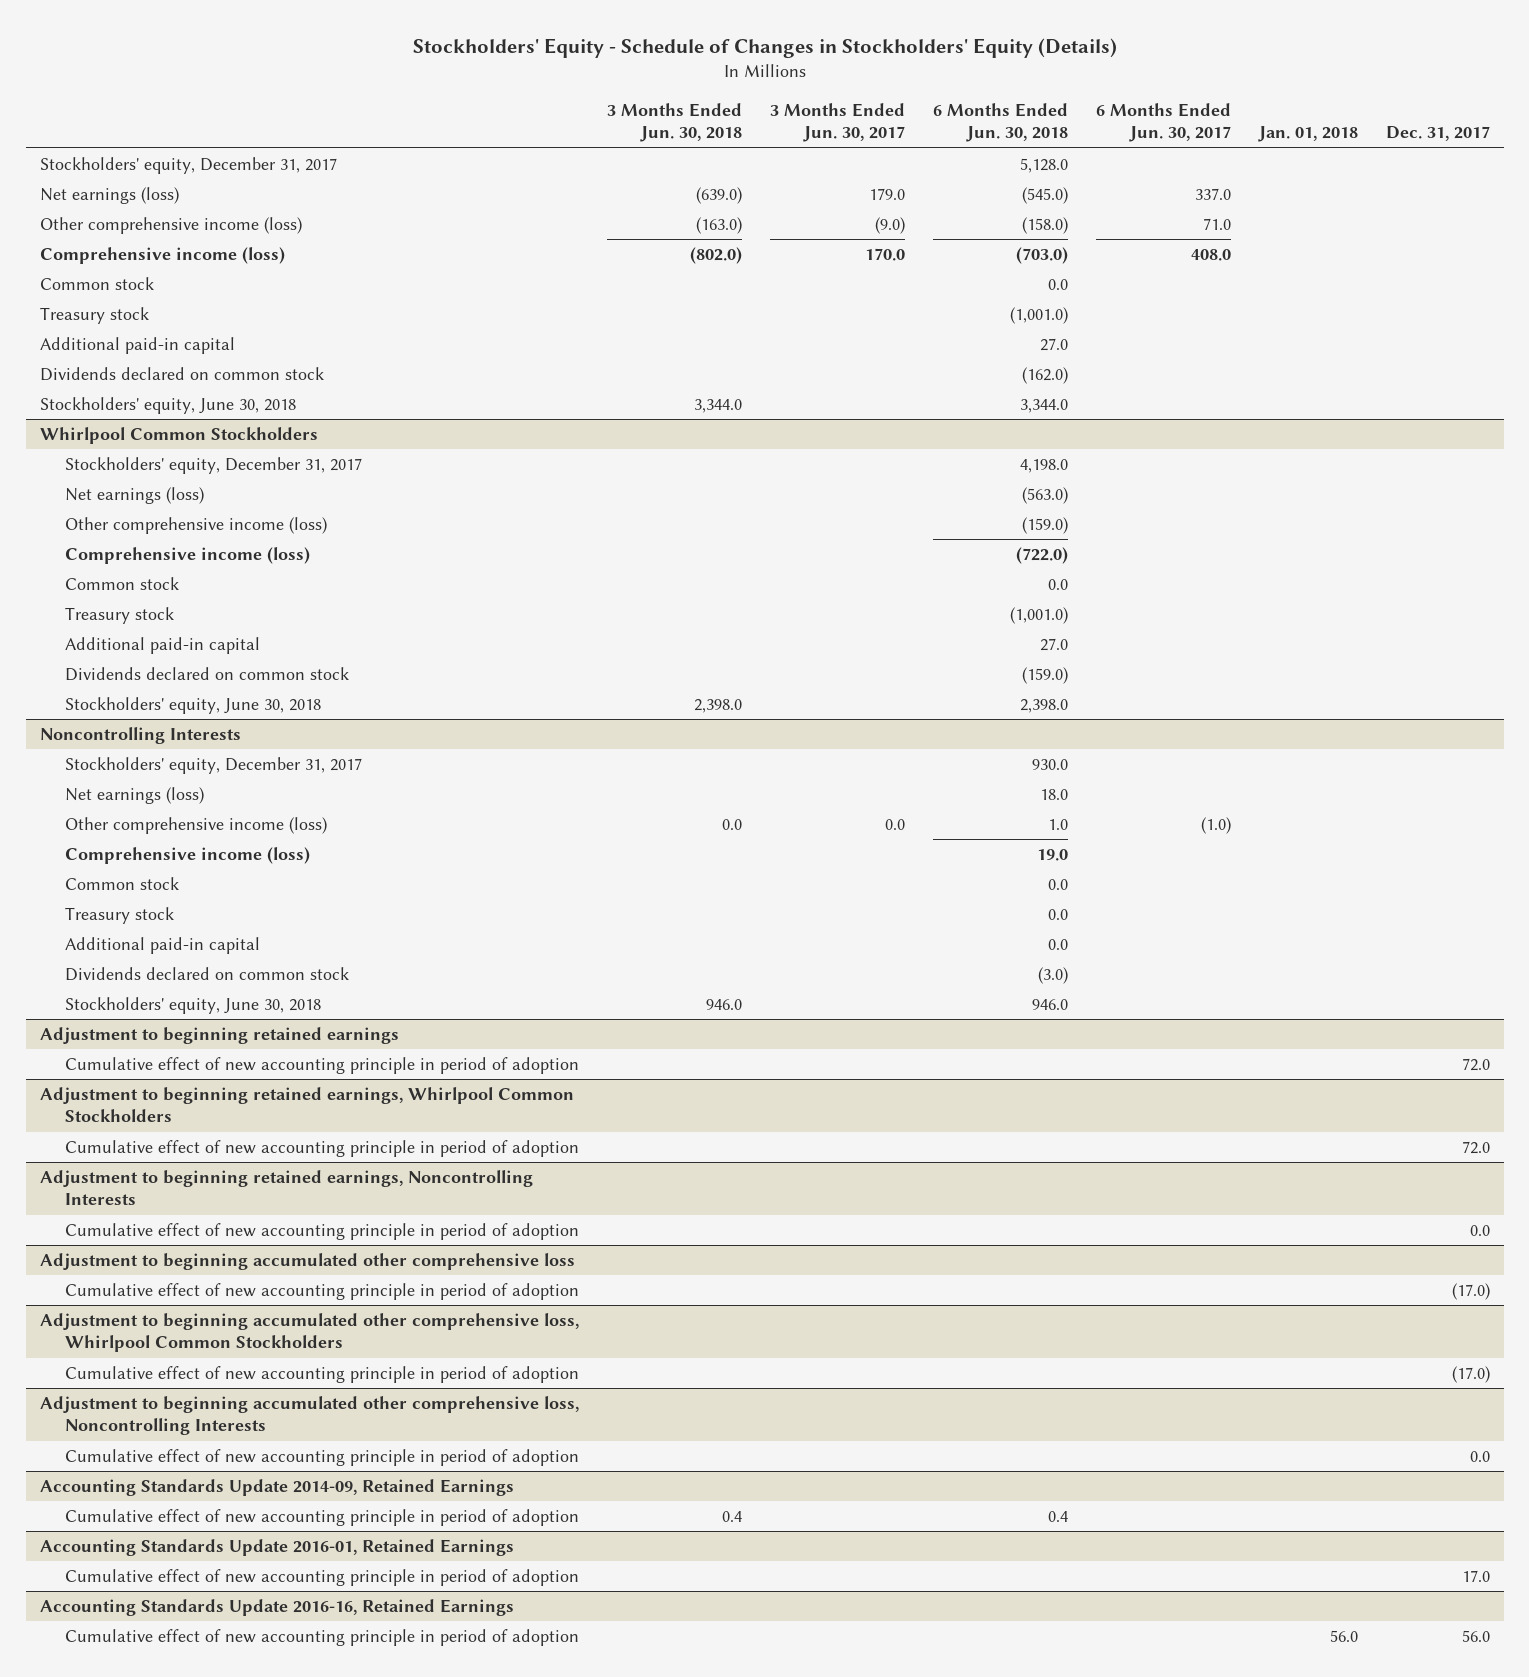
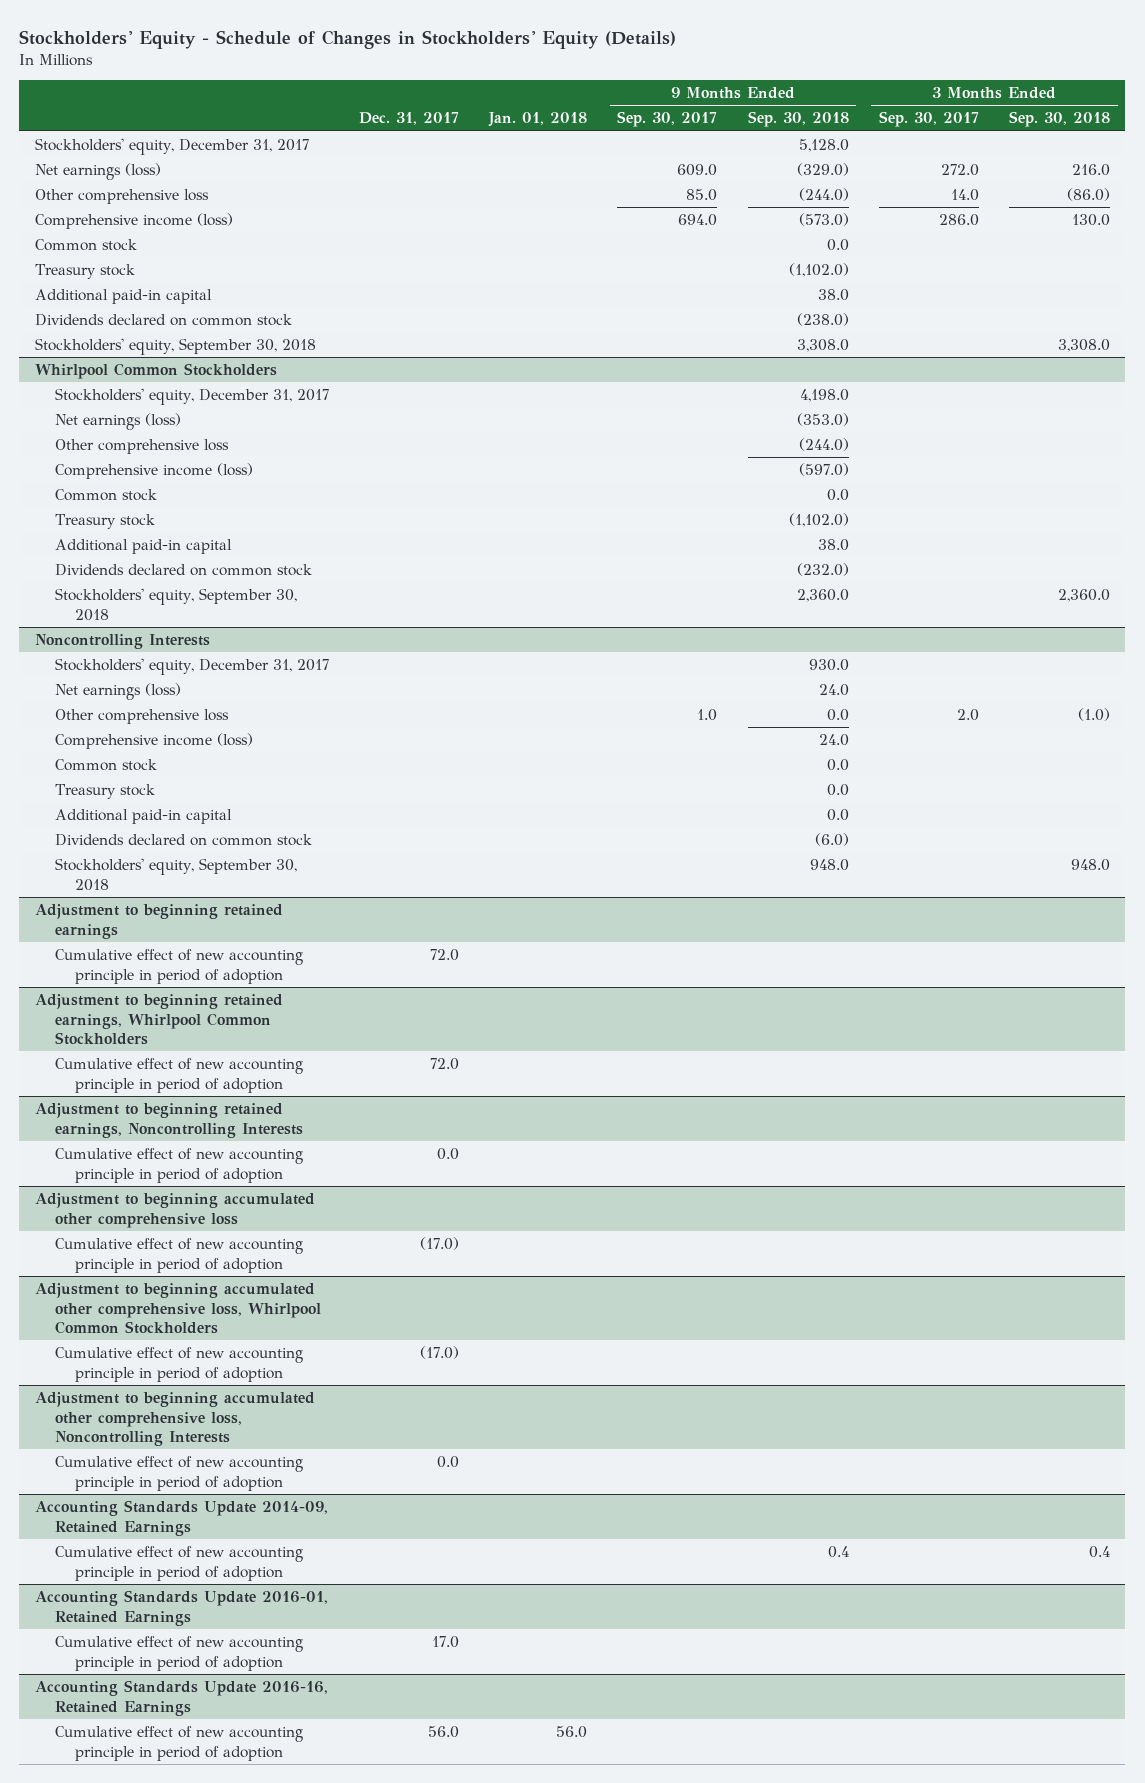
- | 3 Months Ended Jun. 30, 2018 | 3 Months Ended Jun. 30, 2017 | 6 Months Ended Jun. 30, 2018 | 6 Months Ended Jun. 30, 2017 | Jan. 01, 2018 | Dec. 31, 2017
+ | Dec. 31, 2017 | Jan. 01, 2018 | 9 Months Ended Sep. 30, 2017 | 9 Months Ended Sep. 30, 2018 | 3 Months Ended Sep. 30, 2017 | 3 Months Ended Sep. 30, 2018
- Other comprehensive income (loss) | (163.0) | (9.0) | (158.0) | 71.0 | |
+ Other comprehensive loss | | | 85.0 | (244.0) | 14.0 | (86.0)
- Stockholders' equity, June 30, 2018 | 3,344.0 | | 3,344.0 | | |
+ Stockholders' equity, September 30, 2018 | | | | 3,308.0 | | 3,308.0
@ Whirlpool Common Stockholders
- Other comprehensive income (loss) | | | (159.0) | | |
+ Other comprehensive loss | | | | (244.0) | |
- Stockholders' equity, June 30, 2018 | 2,398.0 | | 2,398.0 | | |
+ Stockholders' equity, September 30, 2018 | | | | 2,360.0 | | 2,360.0
@ Noncontrolling Interests
- Other comprehensive income (loss) | 0.0 | 0.0 | 1.0 | (1.0) | |
+ Other comprehensive loss | | | 1.0 | 0.0 | 2.0 | (1.0)
- Stockholders' equity, June 30, 2018 | 946.0 | | 946.0 | | |
+ Stockholders' equity, September 30, 2018 | | | | 948.0 | | 948.0

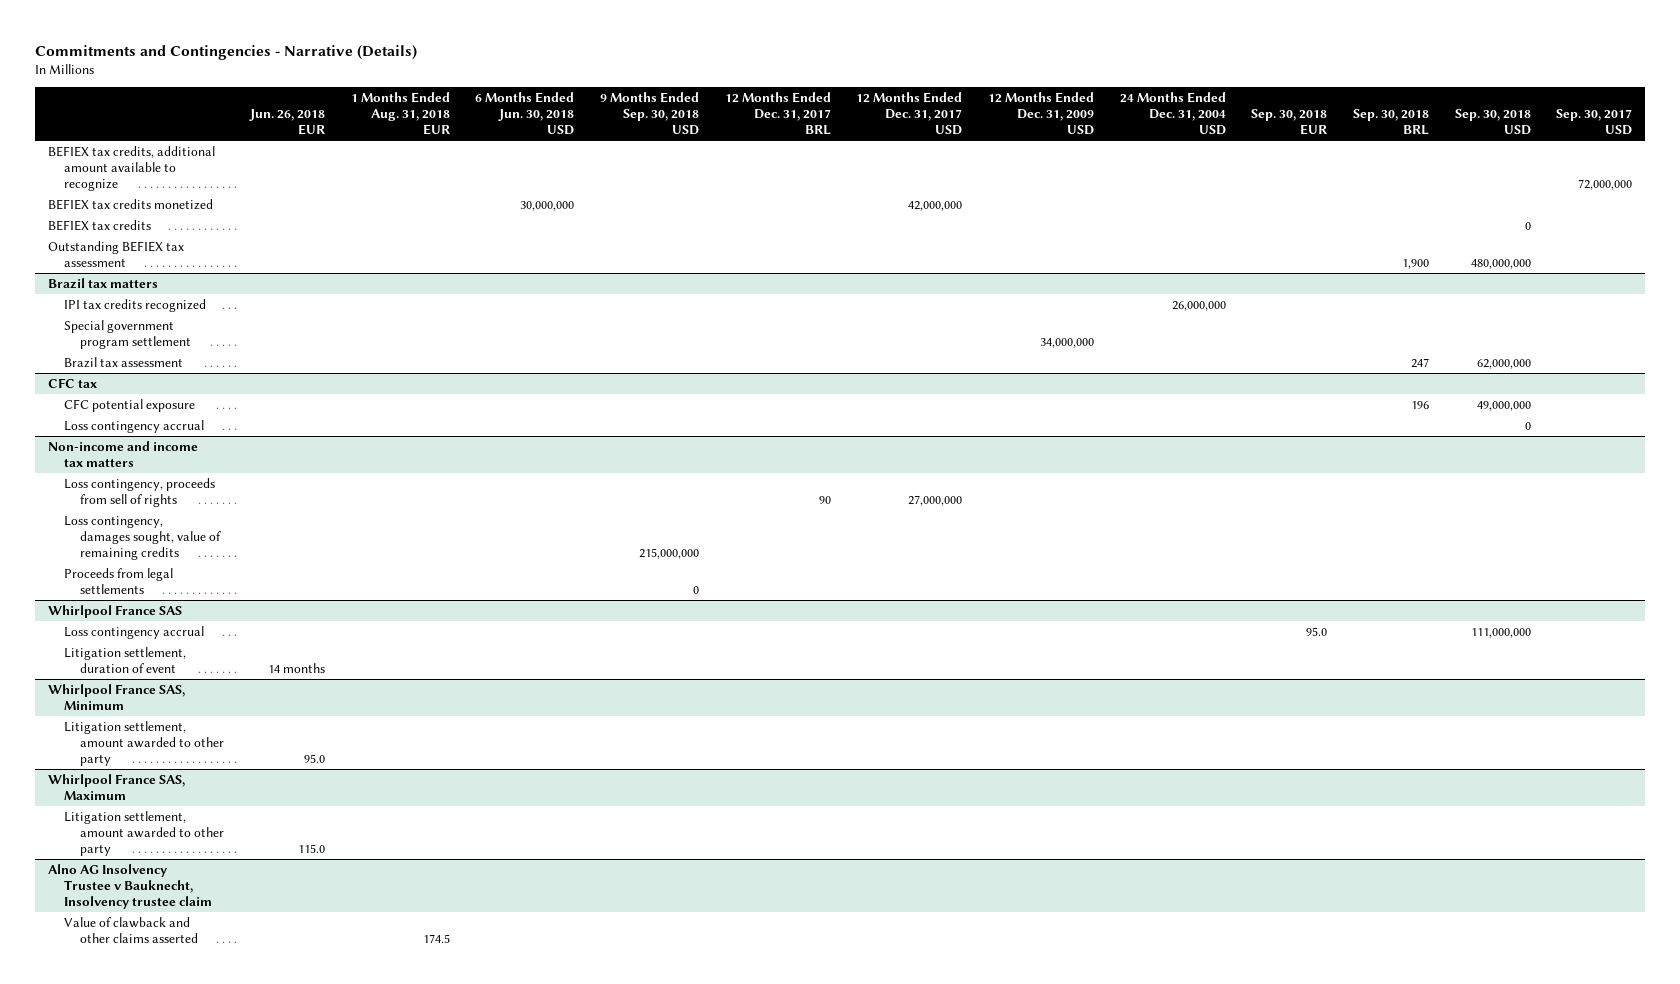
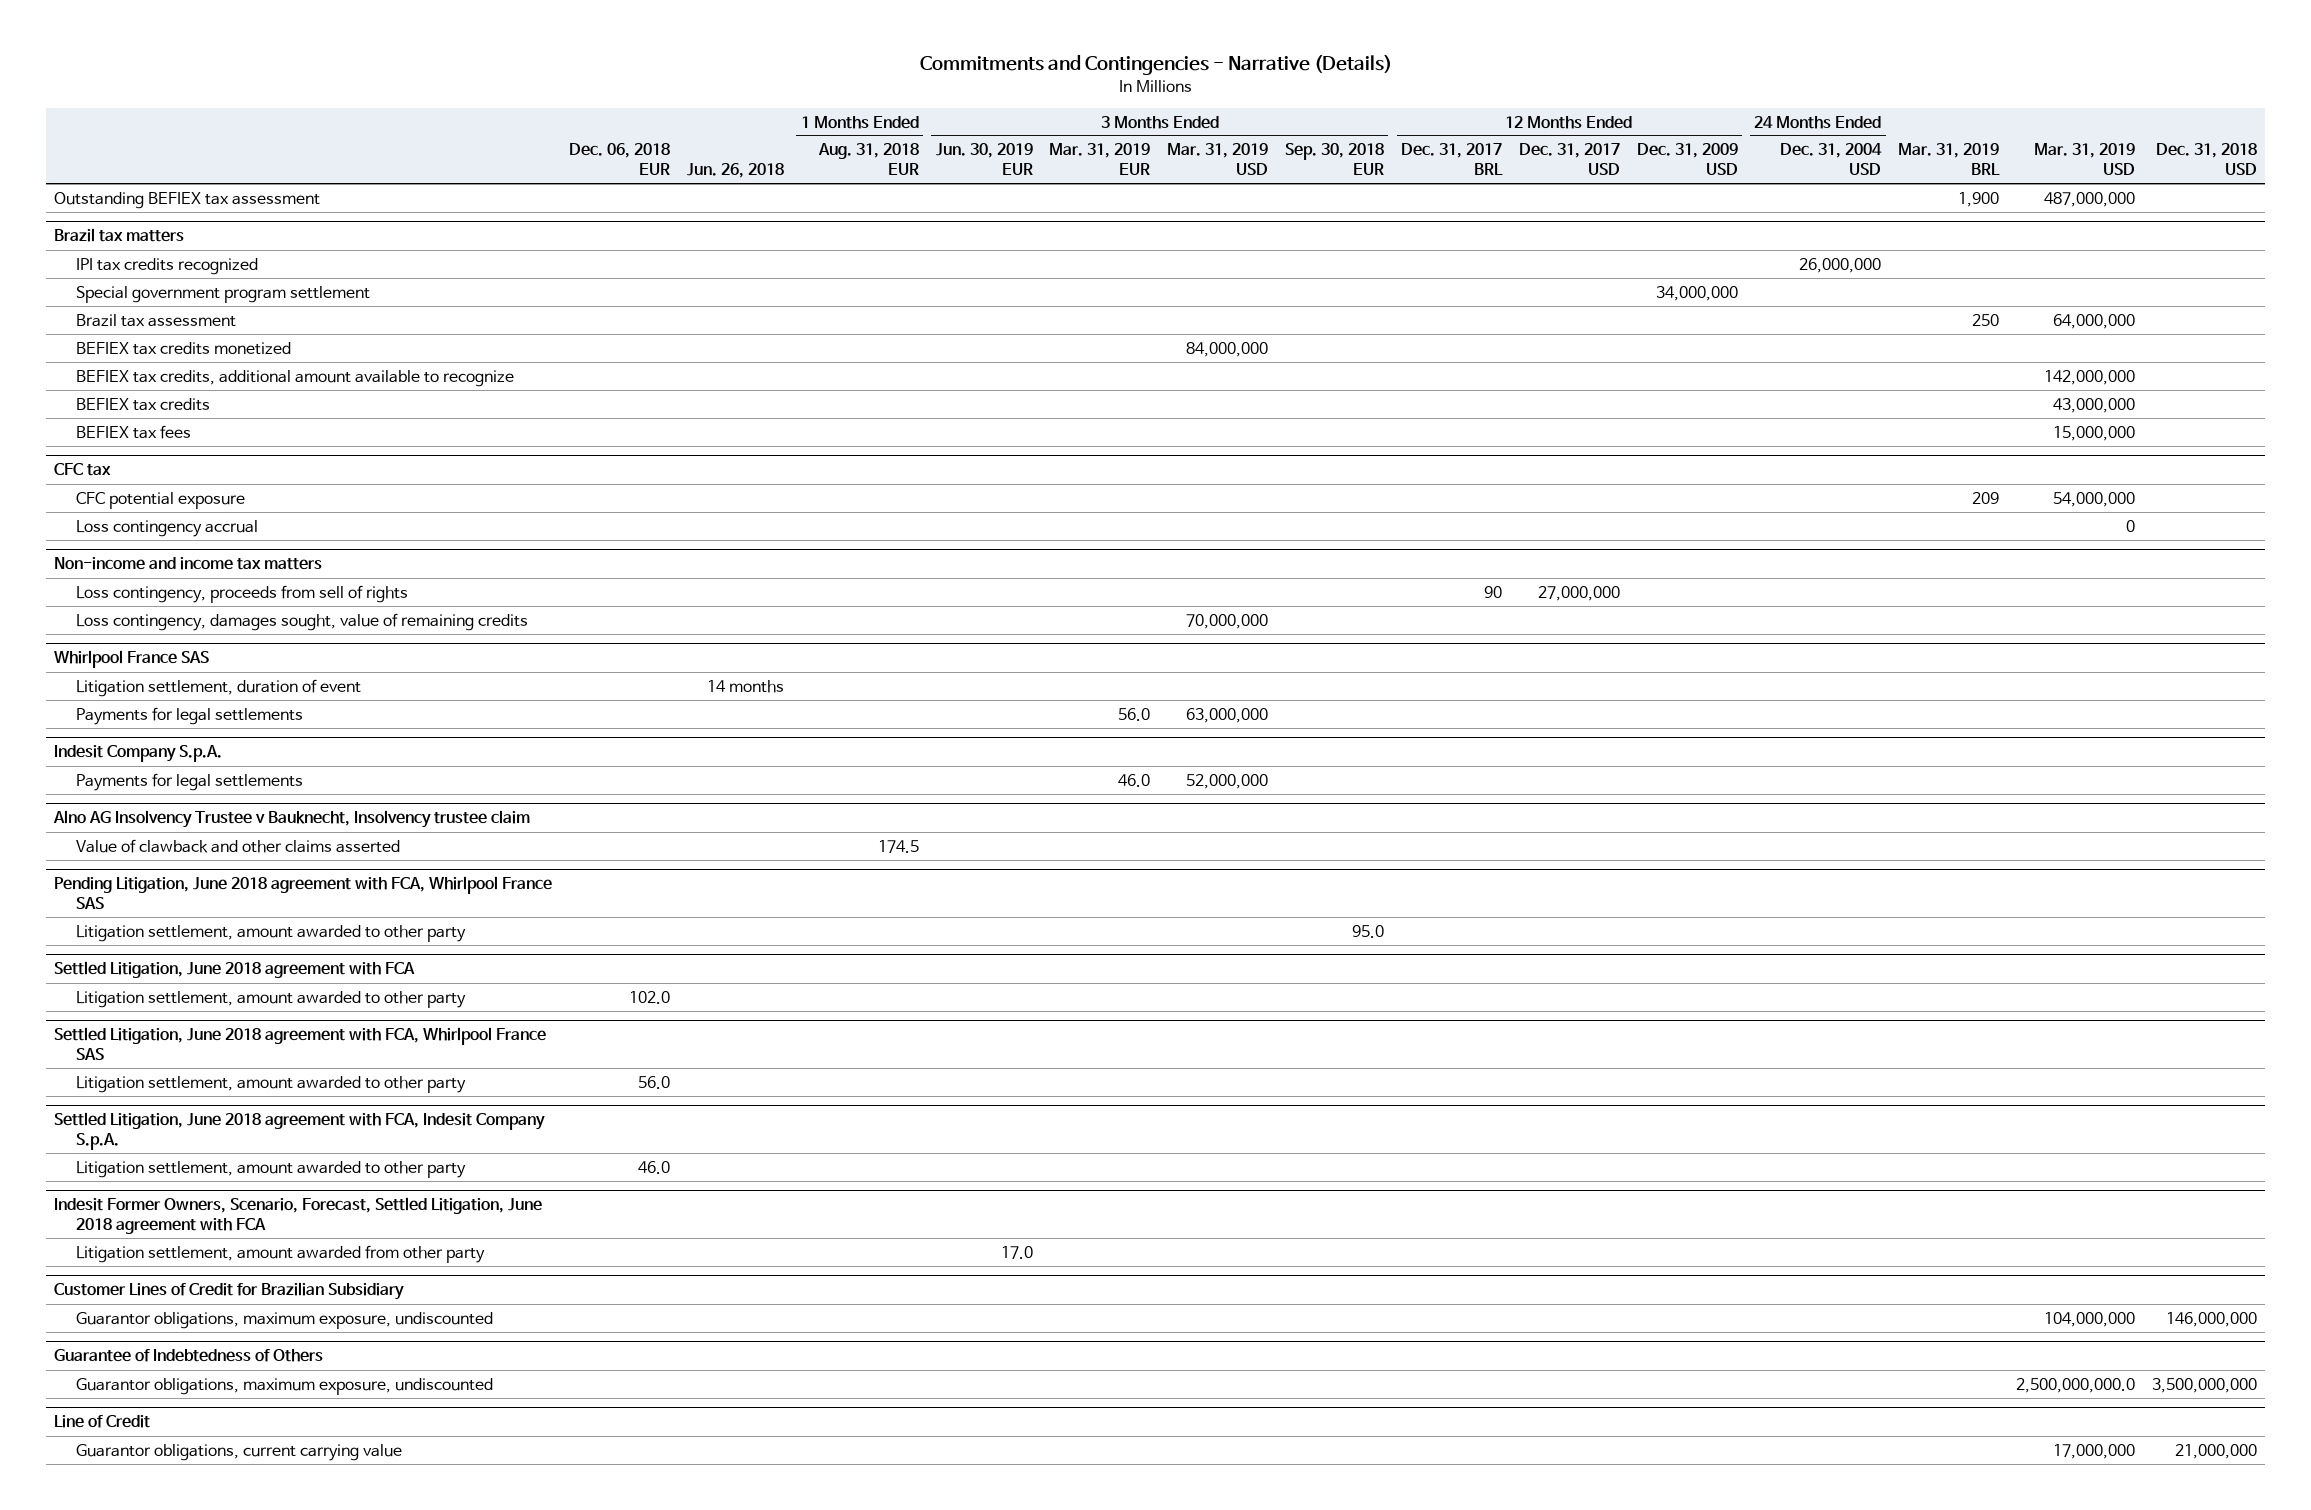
- | Jun. 26, 2018 EUR | 1 Months Ended Aug. 31, 2018 EUR | 6 Months Ended Jun. 30, 2018 USD | 9 Months Ended Sep. 30, 2018 USD | 12 Months Ended Dec. 31, 2017 BRL | 12 Months Ended Dec. 31, 2017 USD | 12 Months Ended Dec. 31, 2009 USD | 24 Months Ended Dec. 31, 2004 USD | Sep. 30, 2018 EUR | Sep. 30, 2018 BRL | Sep. 30, 2018 USD | Sep. 30, 2017 USD
+ | Dec. 06, 2018 EUR | Jun. 26, 2018 | 1 Months Ended Aug. 31, 2018 EUR | 3 Months Ended Jun. 30, 2019 EUR | 3 Months Ended Mar. 31, 2019 EUR | 3 Months Ended Mar. 31, 2019 USD | 3 Months Ended Sep. 30, 2018 EUR | 12 Months Ended Dec. 31, 2017 BRL | 12 Months Ended Dec. 31, 2017 USD | 12 Months Ended Dec. 31, 2009 USD | 24 Months Ended Dec. 31, 2004 USD | Mar. 31, 2019 BRL | Mar. 31, 2019 USD | Dec. 31, 2018 USD
- BEFIEX tax credits, additional amount available to recognize | | | | | | | | | | | | 72,000,000
- BEFIEX tax credits monetized | | | 30,000,000 | | | 42,000,000 | | | | | |
- BEFIEX tax credits | | | | | | | | | | | 0 |
@ Brazil tax matters
+ BEFIEX tax credits monetized | | | | | | 84,000,000 | | | | | | | |
+ BEFIEX tax credits, additional amount available to recognize | | | | | | | | | | | | | 142,000,000 |
+ BEFIEX tax credits | | | | | | | | | | | | | 43,000,000 |
+ BEFIEX tax fees | | | | | | | | | | | | | 15,000,000 |
@ Non-income and income tax matters
- Proceeds from legal settlements | | | | 0 | | | | | | | |
@ Whirlpool France SAS
- Loss contingency accrual | | | | | | | | | 95.0 | | 111,000,000 |
- Whirlpool France SAS, Minimum
- Litigation settlement, amount awarded to other party | 95.0 | | | | | | | | | | |
- Whirlpool France SAS, Maximum
- Litigation settlement, amount awarded to other party | 115.0 | | | | | | | | | | |
@ Whirlpool France SAS
+ Payments for legal settlements | | | | | 56.0 | 63,000,000 | | | | | | | |
+ Indesit Company S.p.A.
+ Payments for legal settlements | | | | | 46.0 | 52,000,000 | | | | | | | |
+ Pending Litigation, June 2018 agreement with FCA, Whirlpool France SAS
+ Litigation settlement, amount awarded to other party | | | | | | | 95.0 | | | | | | |
+ Settled Litigation, June 2018 agreement with FCA
+ Litigation settlement, amount awarded to other party | 102.0 | | | | | | | | | | | | |
+ Settled Litigation, June 2018 agreement with FCA, Whirlpool France SAS
+ Litigation settlement, amount awarded to other party | 56.0 | | | | | | | | | | | | |
+ Settled Litigation, June 2018 agreement with FCA, Indesit Company S.p.A.
+ Litigation settlement, amount awarded to other party | 46.0 | | | | | | | | | | | | |
+ Indesit Former Owners, Scenario, Forecast, Settled Litigation, June 2018 agreement with FCA
+ Litigation settlement, amount awarded from other party | | | | 17.0 | | | | | | | | | |
+ Customer Lines of Credit for Brazilian Subsidiary
+ Guarantor obligations, maximum exposure, undiscounted | | | | | | | | | | | | | 104,000,000 | 146,000,000
+ Guarantee of Indebtedness of Others
+ Guarantor obligations, maximum exposure, undiscounted | | | | | | | | | | | | | 2,500,000,000.0 | 3,500,000,000
+ Line of Credit
+ Guarantor obligations, current carrying value | | | | | | | | | | | | | 17,000,000 | 21,000,000

